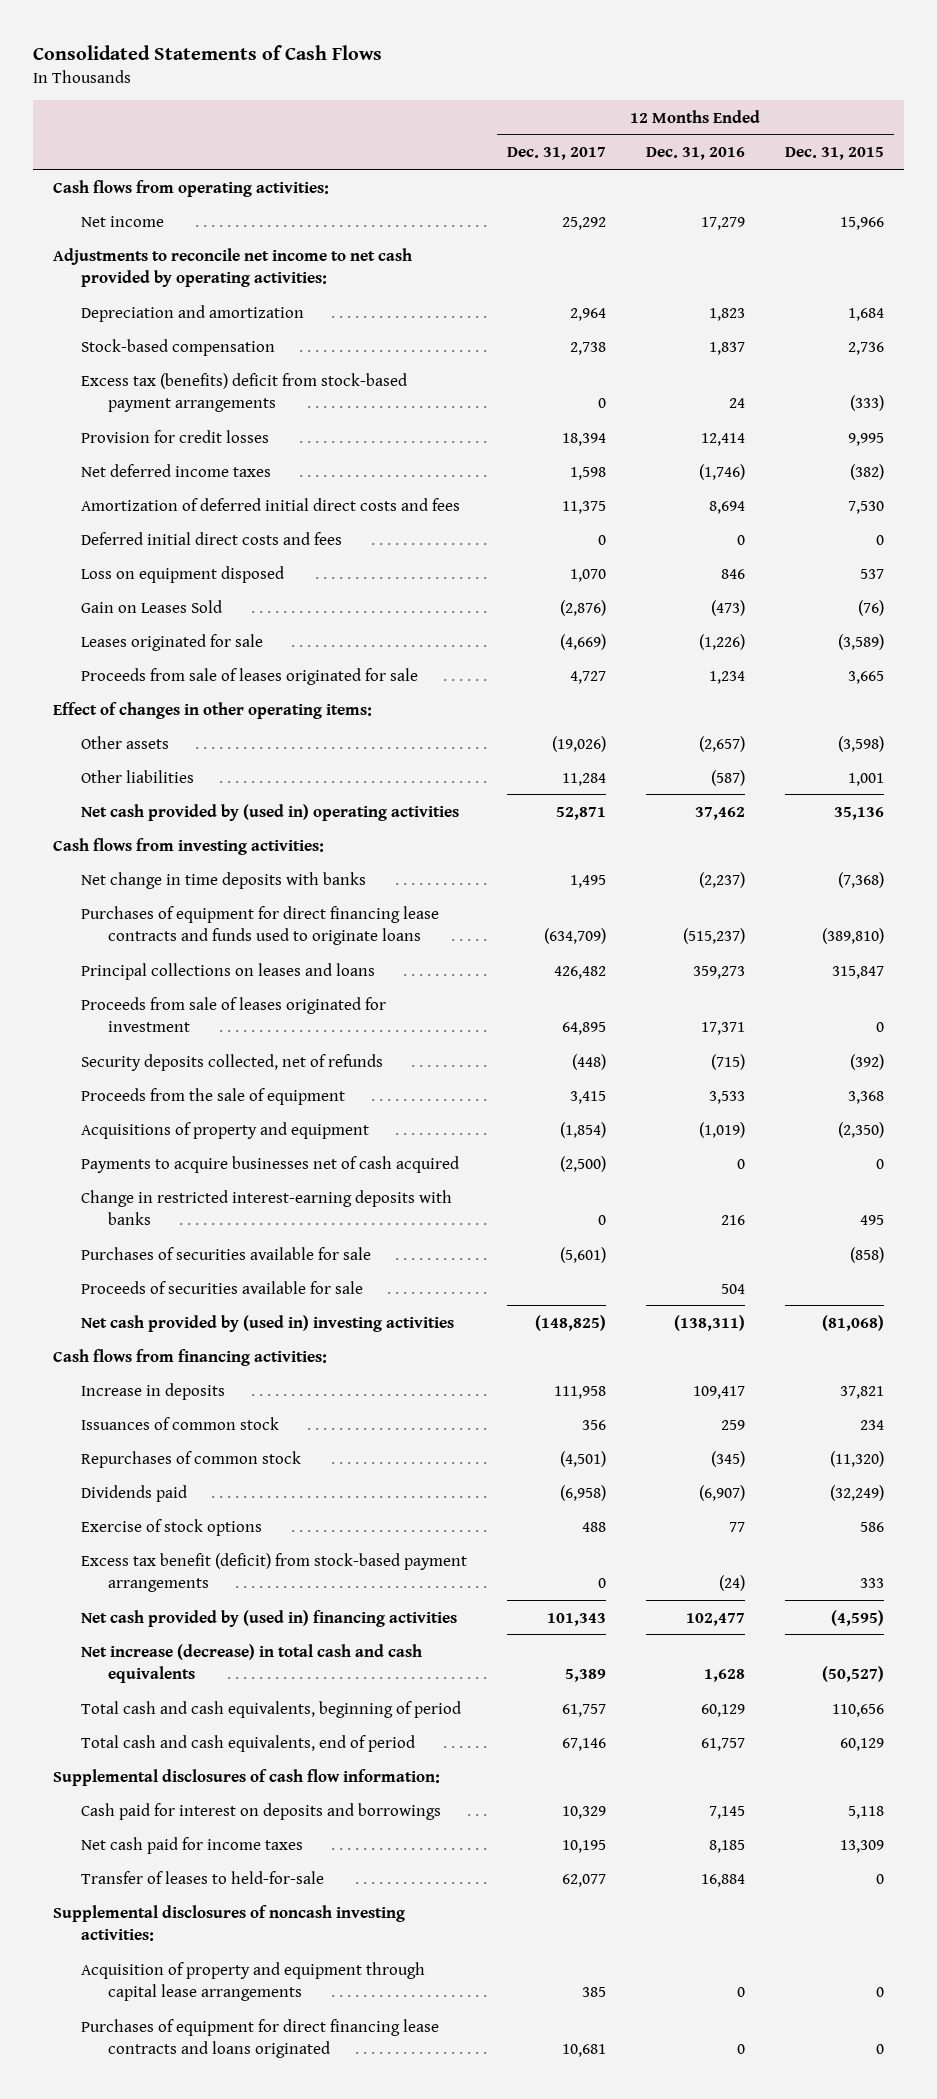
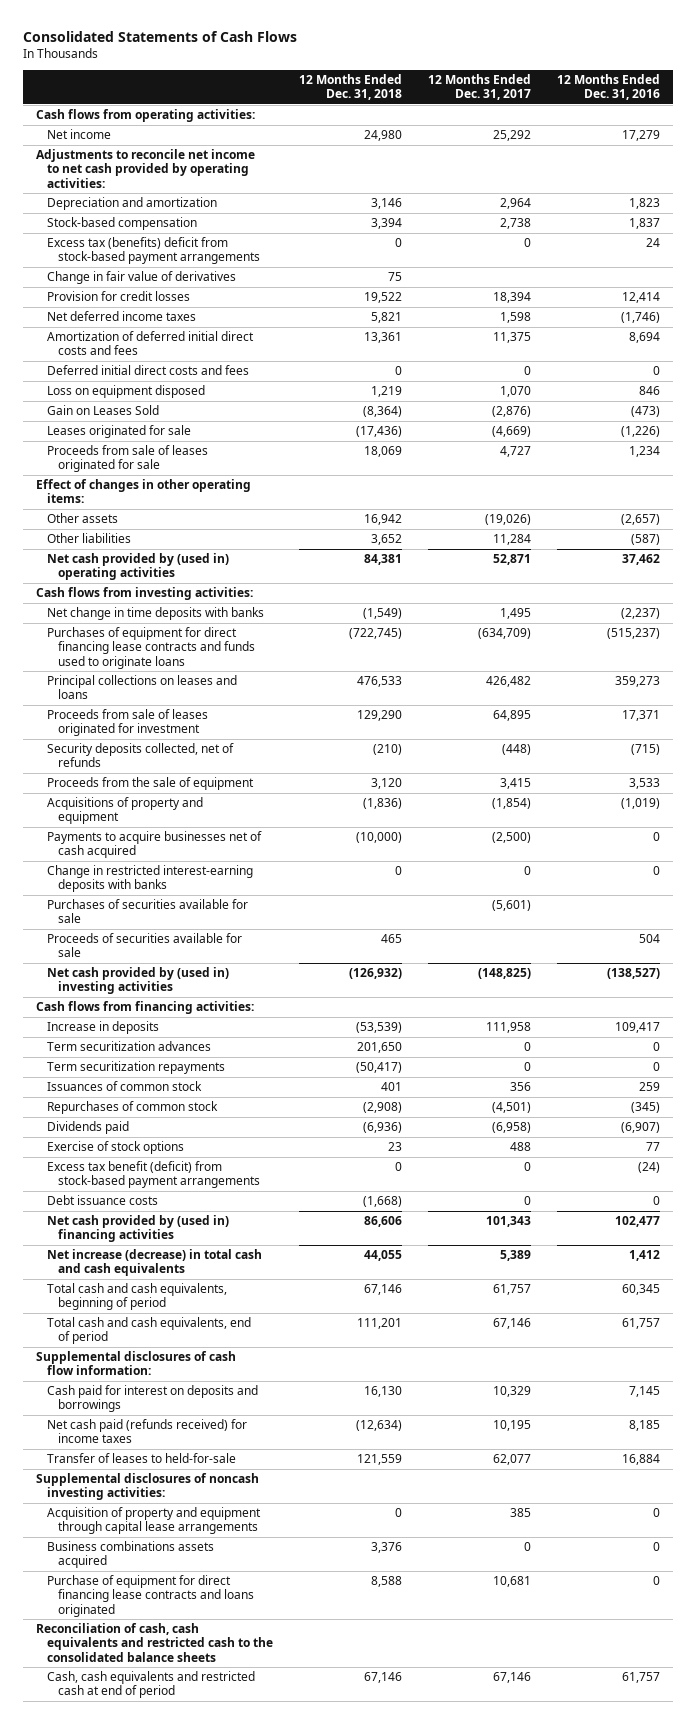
- | 12 Months Ended Dec. 31, 2017 | 12 Months Ended Dec. 31, 2016 | 12 Months Ended Dec. 31, 2015
+ | 12 Months Ended Dec. 31, 2018 | 12 Months Ended Dec. 31, 2017 | 12 Months Ended Dec. 31, 2016
+ Change in fair value of derivatives | 75 | |
- Change in restricted interest-earning deposits with banks | 0 | 216 | 495
+ Change in restricted interest-earning deposits with banks | 0 | 0 | 0
- Net cash provided by (used in) investing activities | (148,825) | (138,311) | (81,068)
+ Net cash provided by (used in) investing activities | (126,932) | (148,825) | (138,527)
+ Term securitization advances | 201,650 | 0 | 0
+ Term securitization repayments | (50,417) | 0 | 0
+ Debt issuance costs | (1,668) | 0 | 0
- Net increase (decrease) in total cash and cash equivalents | 5,389 | 1,628 | (50,527)
- Total cash and cash equivalents, beginning of period | 61,757 | 60,129 | 110,656
+ Net increase (decrease) in total cash and cash equivalents | 44,055 | 5,389 | 1,412
+ Total cash and cash equivalents, beginning of period | 67,146 | 61,757 | 60,345
- Net cash paid for income taxes | 10,195 | 8,185 | 13,309
+ Net cash paid (refunds received) for income taxes | (12,634) | 10,195 | 8,185
- Purchases of equipment for direct financing lease contracts and loans originated | 10,681 | 0 | 0
+ Business combinations assets acquired | 3,376 | 0 | 0
+ Purchase of equipment for direct financing lease contracts and loans originated | 8,588 | 10,681 | 0
+ Reconciliation of cash, cash equivalents and restricted cash to the consolidated balance sheets
+ Cash, cash equivalents and restricted cash at end of period | 67,146 | 67,146 | 61,757

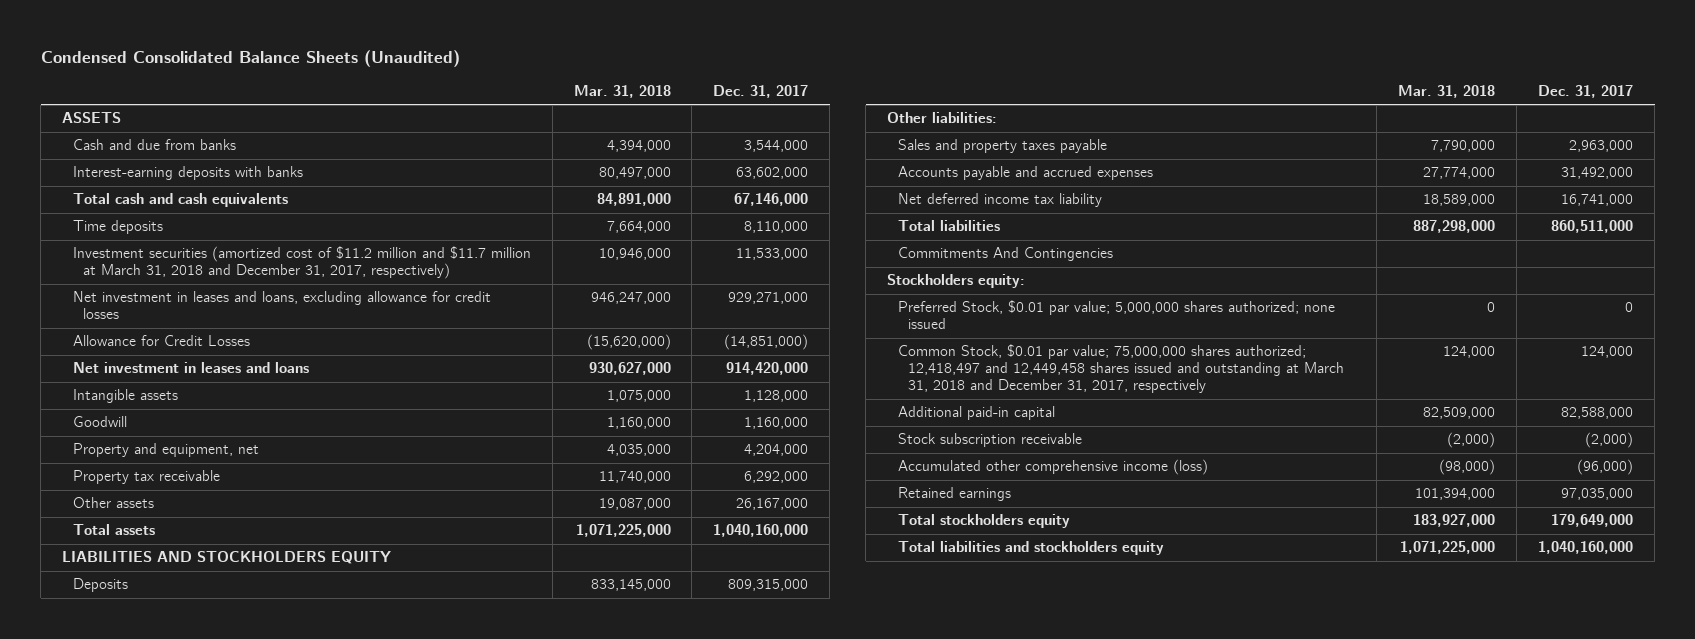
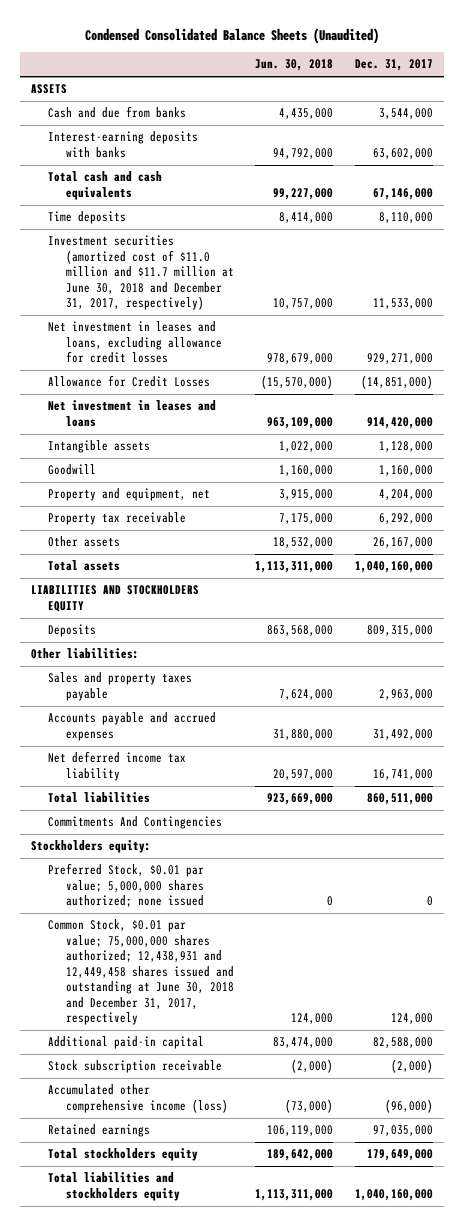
- | Mar. 31, 2018 | Dec. 31, 2017
+ | Jun. 30, 2018 | Dec. 31, 2017
- Investment securities (amortized cost of $11.2 million and $11.7 million at March 31, 2018 and December 31, 2017, respectively) | 10,946,000 | 11,533,000
+ Investment securities (amortized cost of $11.0 million and $11.7 million at June 30, 2018 and December 31, 2017, respectively) | 10,757,000 | 11,533,000
- Common Stock, $0.01 par value; 75,000,000 shares authorized; 12,418,497 and 12,449,458 shares issued and outstanding at March 31, 2018 and December 31, 2017, respectively | 124,000 | 124,000
+ Common Stock, $0.01 par value; 75,000,000 shares authorized; 12,438,931 and 12,449,458 shares issued and outstanding at June 30, 2018 and December 31, 2017, respectively | 124,000 | 124,000

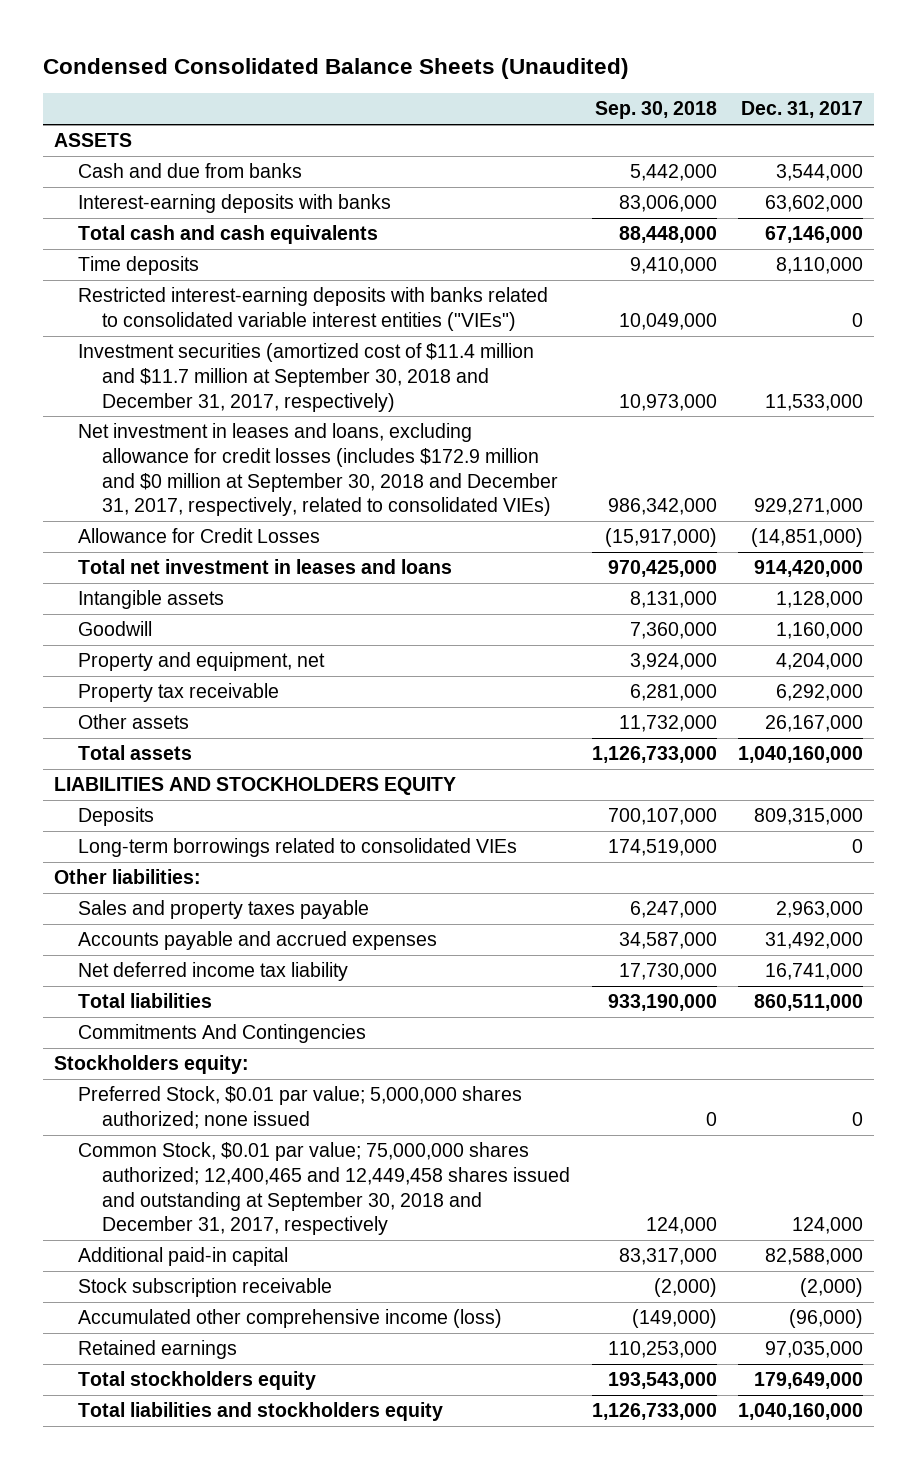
- | Jun. 30, 2018 | Dec. 31, 2017
+ | Sep. 30, 2018 | Dec. 31, 2017
- Investment securities (amortized cost of $11.0 million and $11.7 million at June 30, 2018 and December 31, 2017, respectively) | 10,757,000 | 11,533,000
- Net investment in leases and loans, excluding allowance for credit losses | 978,679,000 | 929,271,000
+ Restricted interest-earning deposits with banks related to consolidated variable interest entities ("VIEs") | 10,049,000 | 0
+ Investment securities (amortized cost of $11.4 million and $11.7 million at September 30, 2018 and December 31, 2017, respectively) | 10,973,000 | 11,533,000
+ Net investment in leases and loans, excluding allowance for credit losses (includes $172.9 million and $0 million at September 30, 2018 and December 31, 2017, respectively, related to consolidated VIEs) | 986,342,000 | 929,271,000
- Net investment in leases and loans | 963,109,000 | 914,420,000
+ Total net investment in leases and loans | 970,425,000 | 914,420,000
+ Long-term borrowings related to consolidated VIEs | 174,519,000 | 0
- Common Stock, $0.01 par value; 75,000,000 shares authorized; 12,438,931 and 12,449,458 shares issued and outstanding at June 30, 2018 and December 31, 2017, respectively | 124,000 | 124,000
+ Common Stock, $0.01 par value; 75,000,000 shares authorized; 12,400,465 and 12,449,458 shares issued and outstanding at September 30, 2018 and December 31, 2017, respectively | 124,000 | 124,000

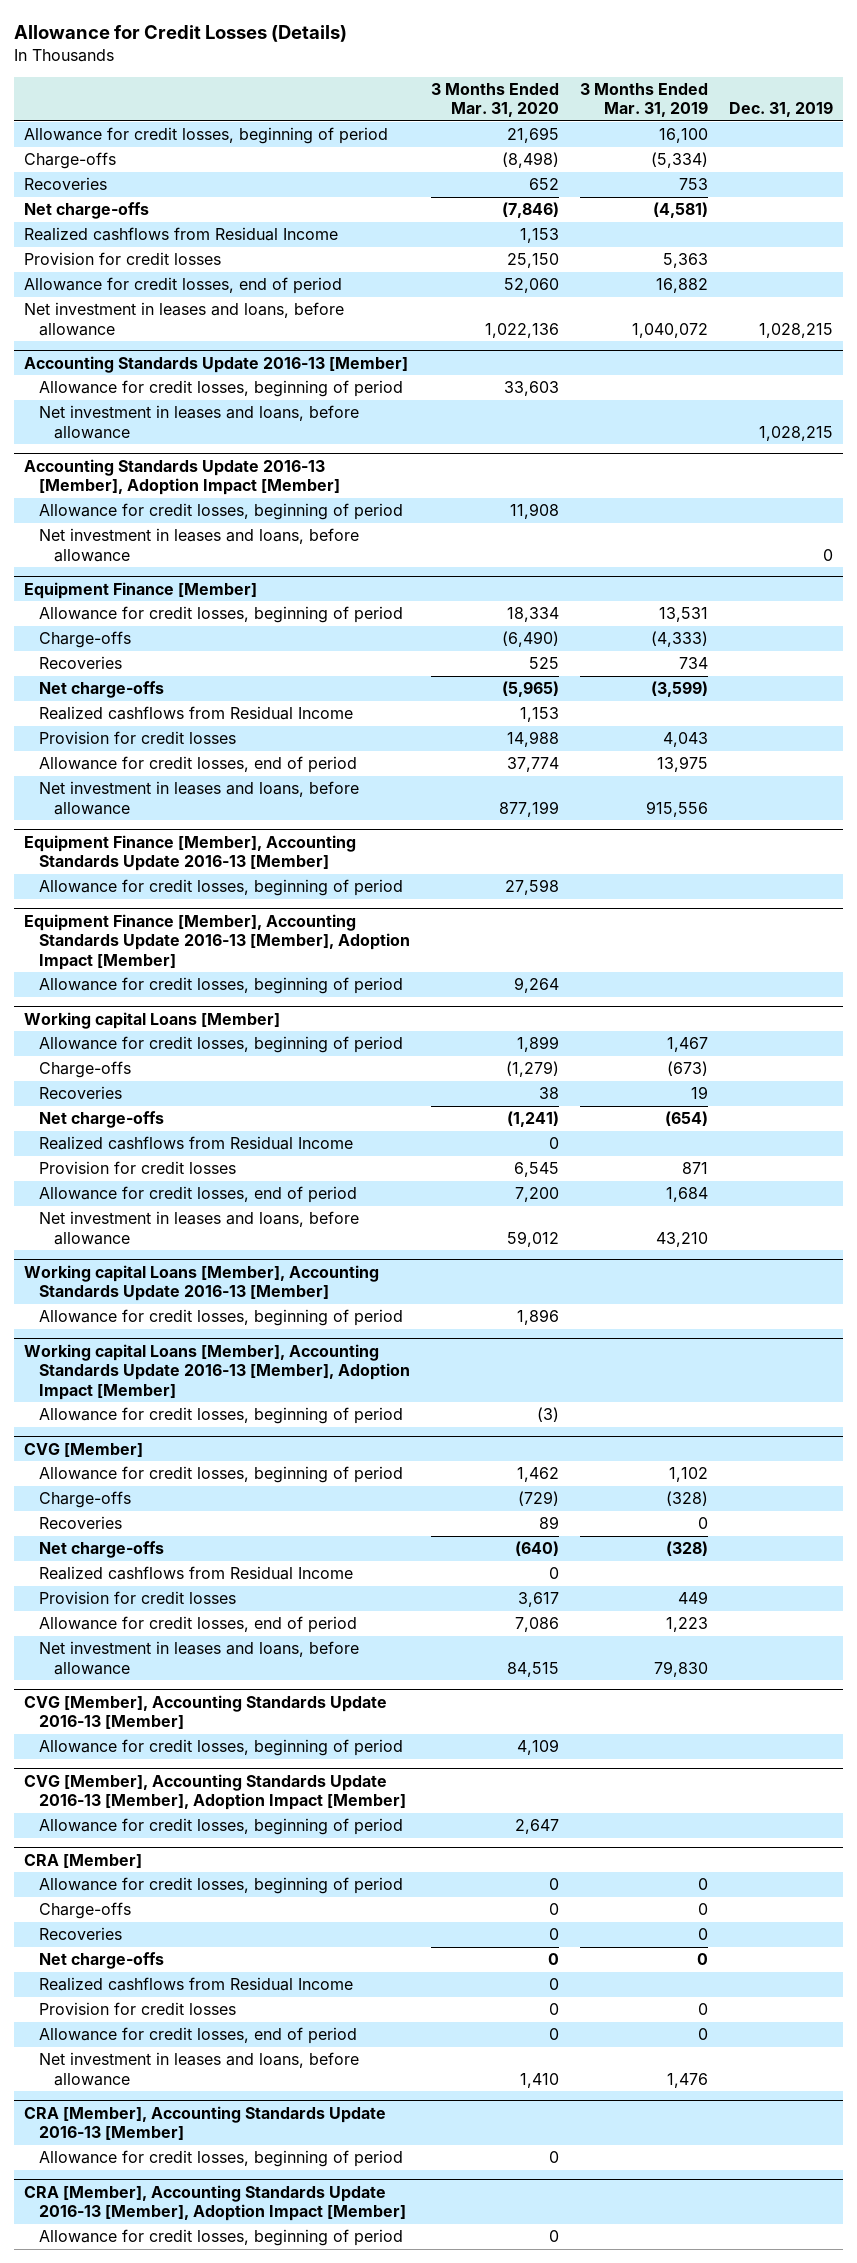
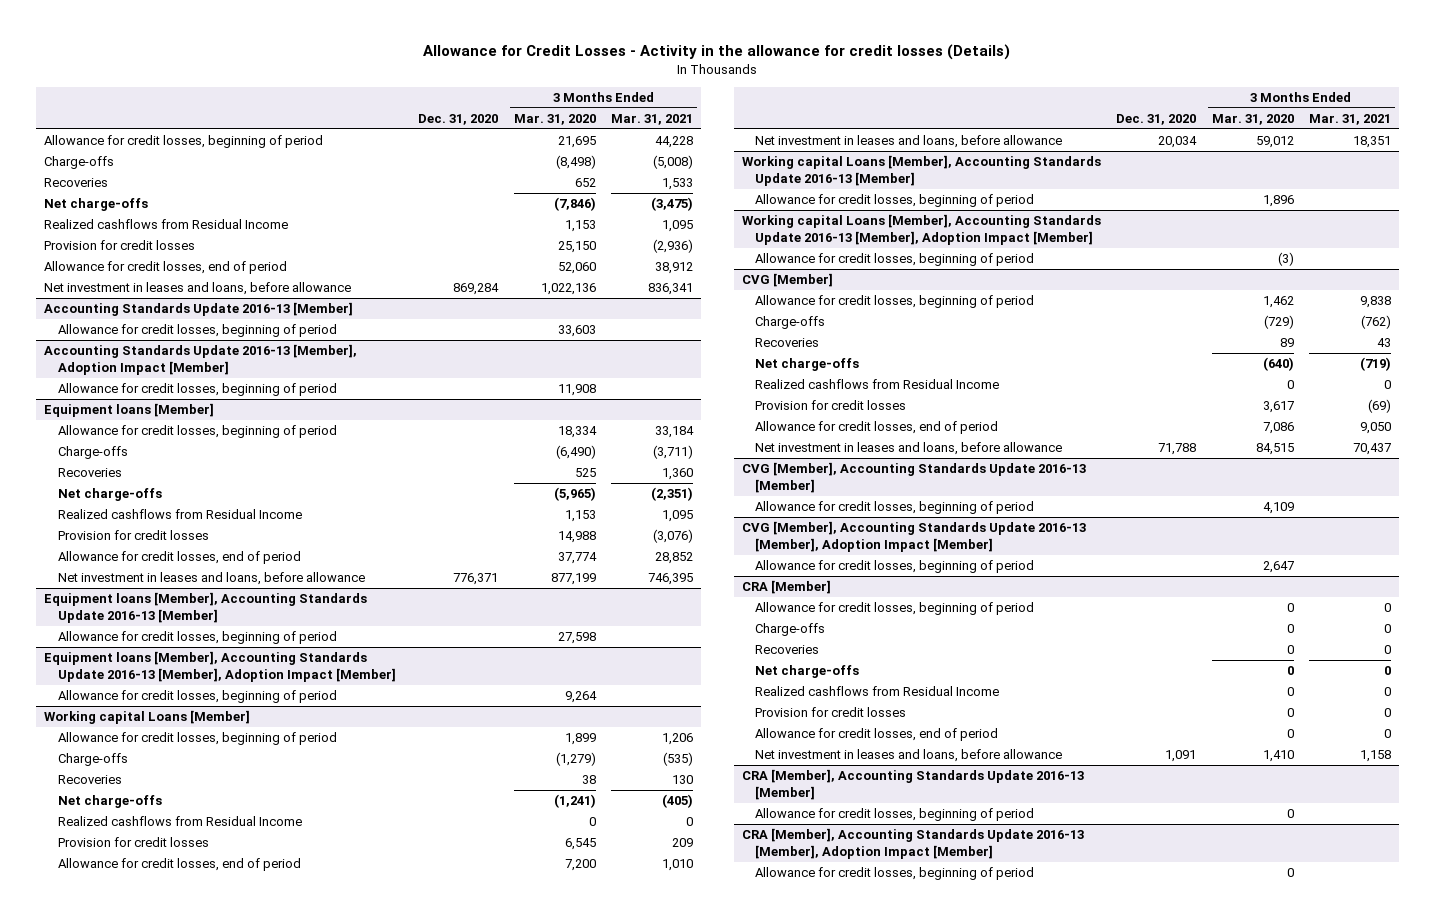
- Allowance for Credit Losses (Details)
+ Allowance for Credit Losses - Activity in the allowance for credit losses (Details)
- | 3 Months Ended Mar. 31, 2020 | 3 Months Ended Mar. 31, 2019 | Dec. 31, 2019
+ | Dec. 31, 2020 | 3 Months Ended Mar. 31, 2020 | 3 Months Ended Mar. 31, 2021
@ Accounting Standards Update 2016-13 [Member]
- Net investment in leases and loans, before allowance | | | 1,028,215
@ Accounting Standards Update 2016-13 [Member], Adoption Impact [Member]
- Net investment in leases and loans, before allowance | | | 0
- Equipment Finance [Member]
+ Equipment loans [Member]
- Equipment Finance [Member], Accounting Standards Update 2016-13 [Member]
+ Equipment loans [Member], Accounting Standards Update 2016-13 [Member]
- Equipment Finance [Member], Accounting Standards Update 2016-13 [Member], Adoption Impact [Member]
+ Equipment loans [Member], Accounting Standards Update 2016-13 [Member], Adoption Impact [Member]

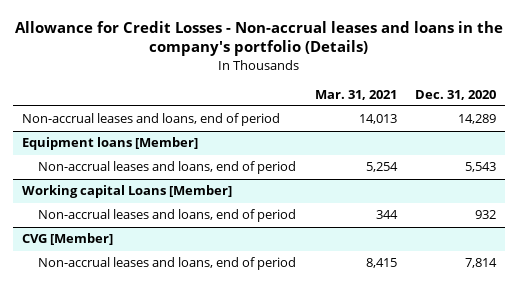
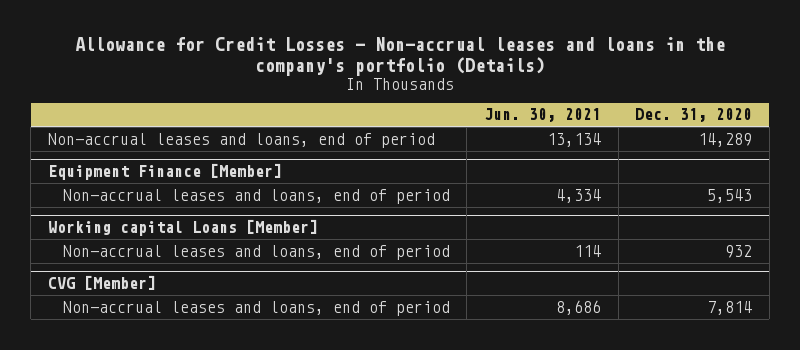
- | Mar. 31, 2021 | Dec. 31, 2020
+ | Jun. 30, 2021 | Dec. 31, 2020
- Equipment loans [Member]
+ Equipment Finance [Member]

